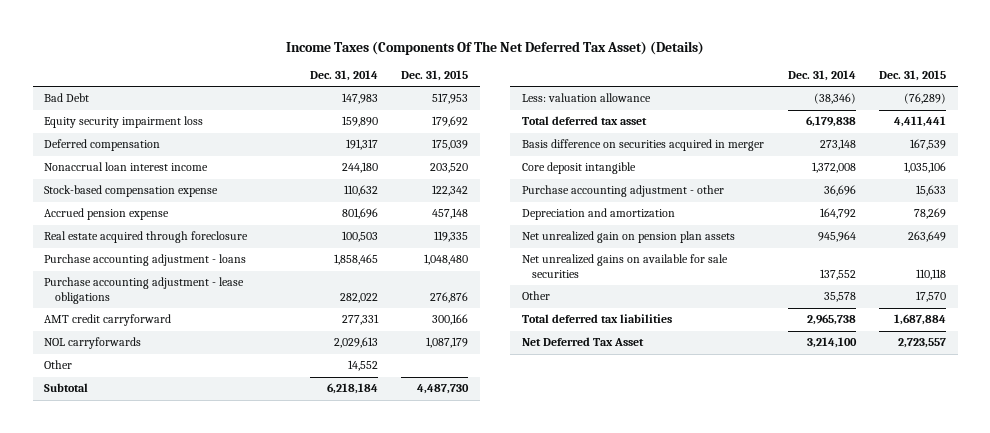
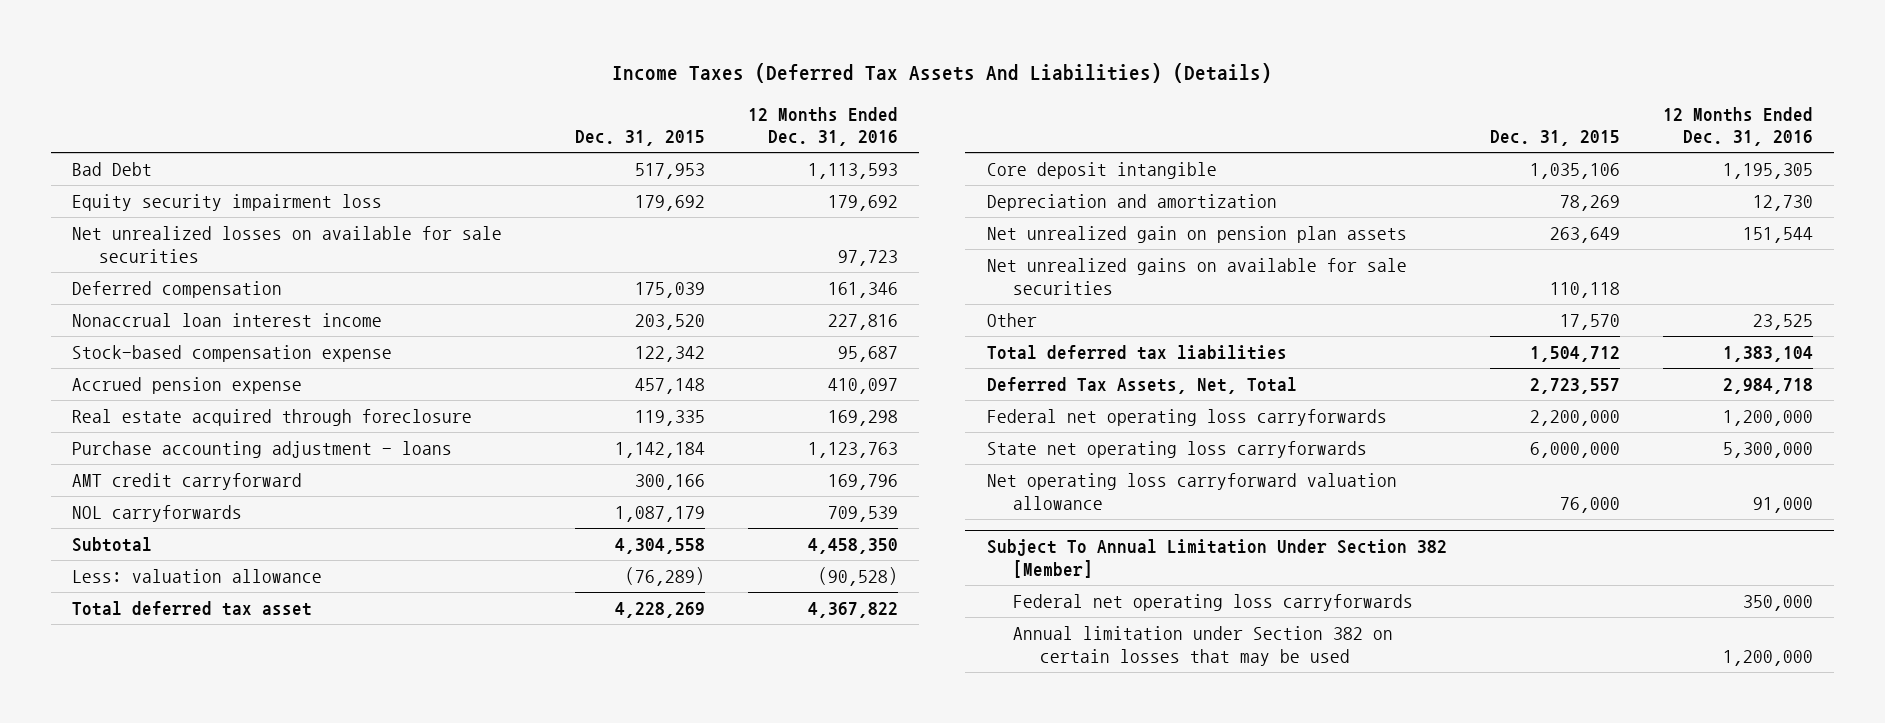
- Income Taxes (Components Of The Net Deferred Tax Asset) (Details)
+ Income Taxes (Deferred Tax Assets And Liabilities) (Details)
- | Dec. 31, 2014 | Dec. 31, 2015
+ | Dec. 31, 2015 | 12 Months Ended Dec. 31, 2016
+ Net unrealized losses on available for sale securities | | 97,723
- Purchase accounting adjustment - loans | 1,858,465 | 1,048,480
- Purchase accounting adjustment - lease obligations | 282,022 | 276,876
+ Purchase accounting adjustment - loans | 1,142,184 | 1,123,763
- Other | 14,552 |
- Subtotal | 6,218,184 | 4,487,730
+ Subtotal | 4,304,558 | 4,458,350
- Total deferred tax asset | 6,179,838 | 4,411,441
- Basis difference on securities acquired in merger | 273,148 | 167,539
+ Total deferred tax asset | 4,228,269 | 4,367,822
- Purchase accounting adjustment - other | 36,696 | 15,633
- Total deferred tax liabilities | 2,965,738 | 1,687,884
- Net Deferred Tax Asset | 3,214,100 | 2,723,557
+ Total deferred tax liabilities | 1,504,712 | 1,383,104
+ Deferred Tax Assets, Net, Total | 2,723,557 | 2,984,718
+ Federal net operating loss carryforwards | 2,200,000 | 1,200,000
+ State net operating loss carryforwards | 6,000,000 | 5,300,000
+ Net operating loss carryforward valuation allowance | 76,000 | 91,000
+ Subject To Annual Limitation Under Section 382 [Member]
+ Federal net operating loss carryforwards | | 350,000
+ Annual limitation under Section 382 on certain losses that may be used | | 1,200,000

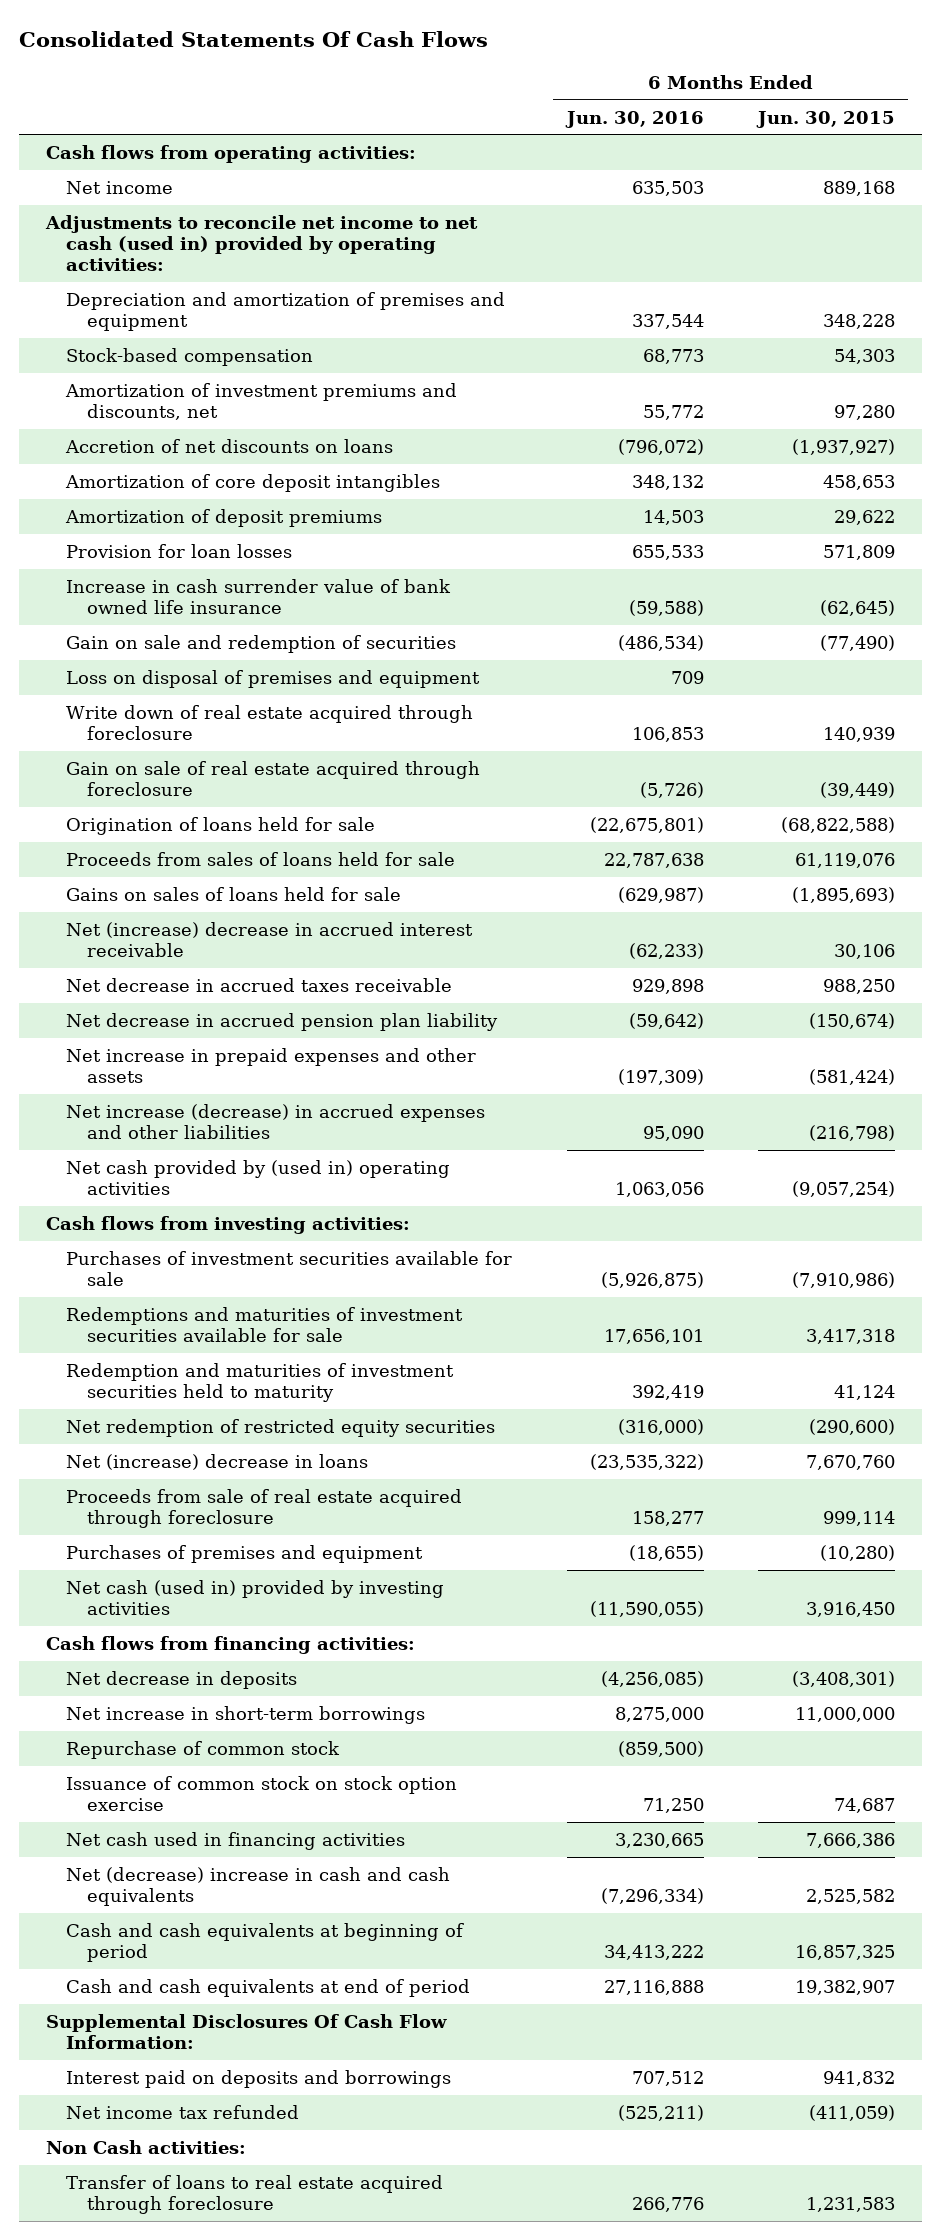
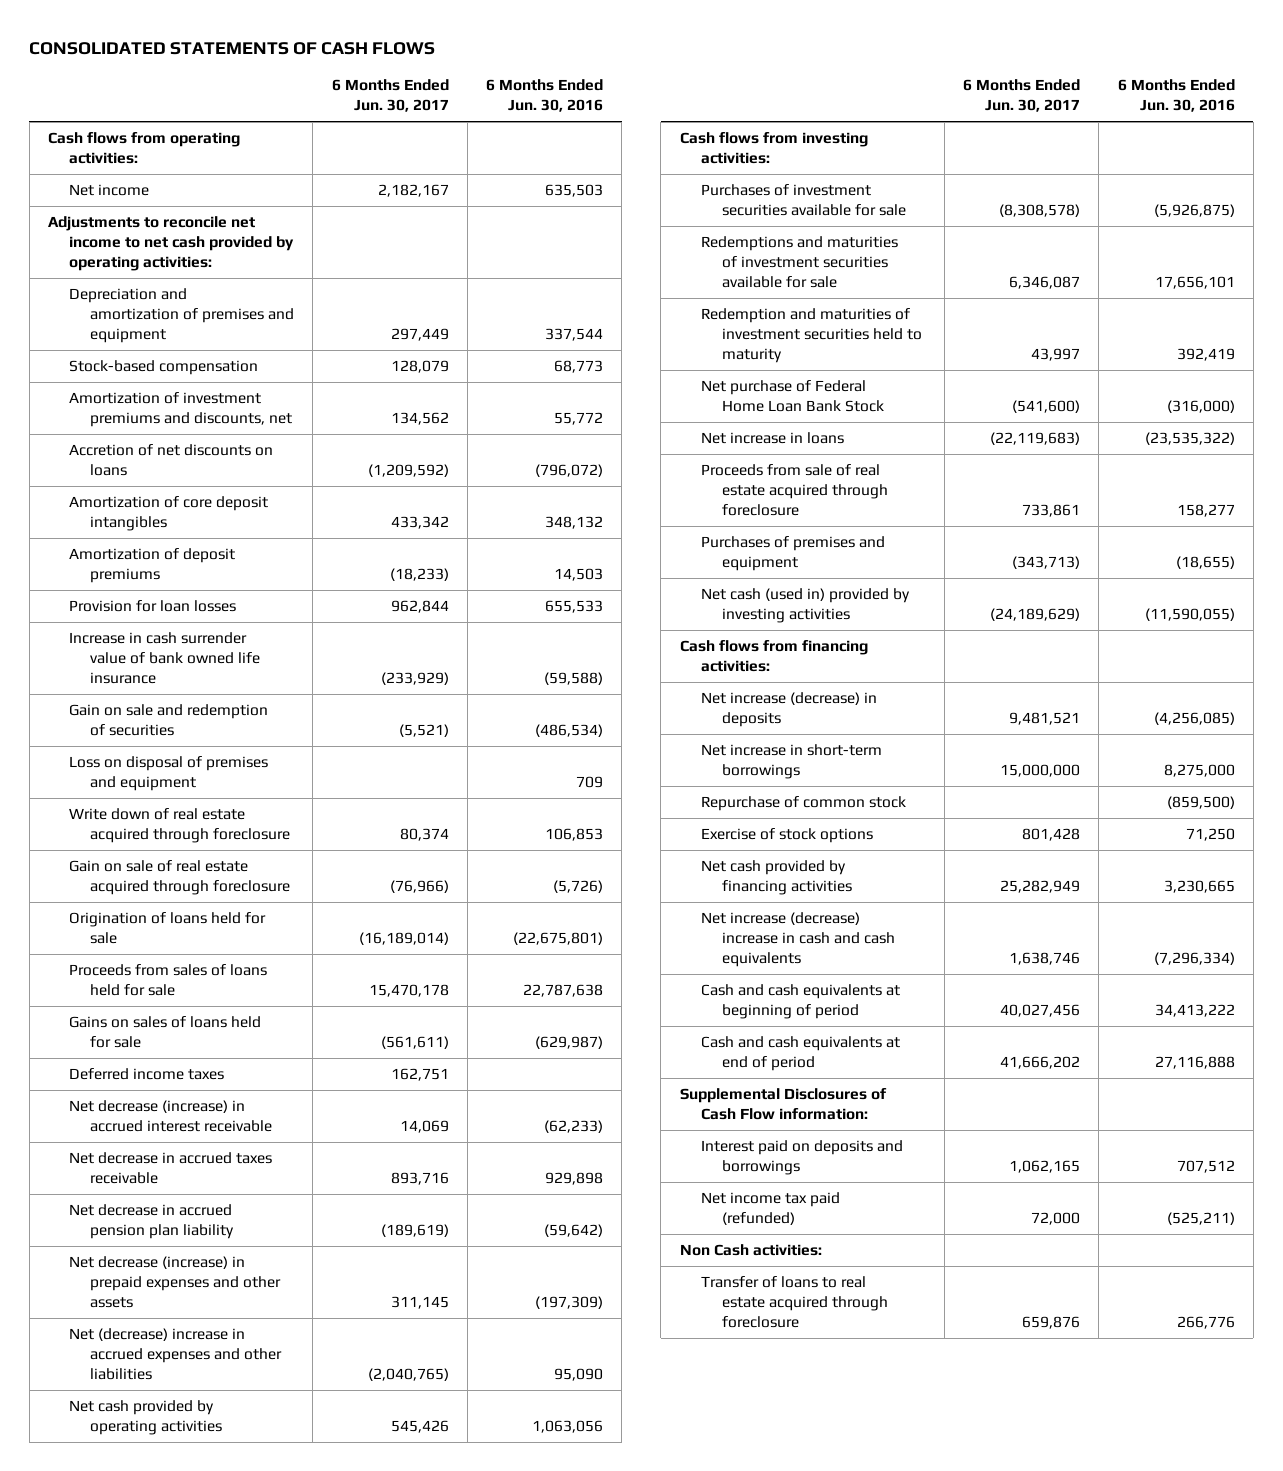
- Consolidated Statements Of Cash Flows
+ CONSOLIDATED STATEMENTS OF CASH FLOWS
- | 6 Months Ended Jun. 30, 2016 | 6 Months Ended Jun. 30, 2015
+ | 6 Months Ended Jun. 30, 2017 | 6 Months Ended Jun. 30, 2016
- Adjustments to reconcile net income to net cash (used in) provided by operating activities:
+ Adjustments to reconcile net income to net cash provided by operating activities:
- Net (increase) decrease in accrued interest receivable | (62,233) | 30,106
+ Deferred income taxes | 162,751 |
+ Net decrease (increase) in accrued interest receivable | 14,069 | (62,233)
- Net increase in prepaid expenses and other assets | (197,309) | (581,424)
- Net increase (decrease) in accrued expenses and other liabilities | 95,090 | (216,798)
- Net cash provided by (used in) operating activities | 1,063,056 | (9,057,254)
+ Net decrease (increase) in prepaid expenses and other assets | 311,145 | (197,309)
+ Net (decrease) increase in accrued expenses and other liabilities | (2,040,765) | 95,090
+ Net cash provided by operating activities | 545,426 | 1,063,056
- Net redemption of restricted equity securities | (316,000) | (290,600)
- Net (increase) decrease in loans | (23,535,322) | 7,670,760
+ Net purchase of Federal Home Loan Bank Stock | (541,600) | (316,000)
+ Net increase in loans | (22,119,683) | (23,535,322)
- Net decrease in deposits | (4,256,085) | (3,408,301)
+ Net increase (decrease) in deposits | 9,481,521 | (4,256,085)
- Issuance of common stock on stock option exercise | 71,250 | 74,687
- Net cash used in financing activities | 3,230,665 | 7,666,386
- Net (decrease) increase in cash and cash equivalents | (7,296,334) | 2,525,582
+ Exercise of stock options | 801,428 | 71,250
+ Net cash provided by financing activities | 25,282,949 | 3,230,665
+ Net increase (decrease) increase in cash and cash equivalents | 1,638,746 | (7,296,334)
- Supplemental Disclosures Of Cash Flow Information:
+ Supplemental Disclosures of Cash Flow information:
- Net income tax refunded | (525,211) | (411,059)
+ Net income tax paid (refunded) | 72,000 | (525,211)

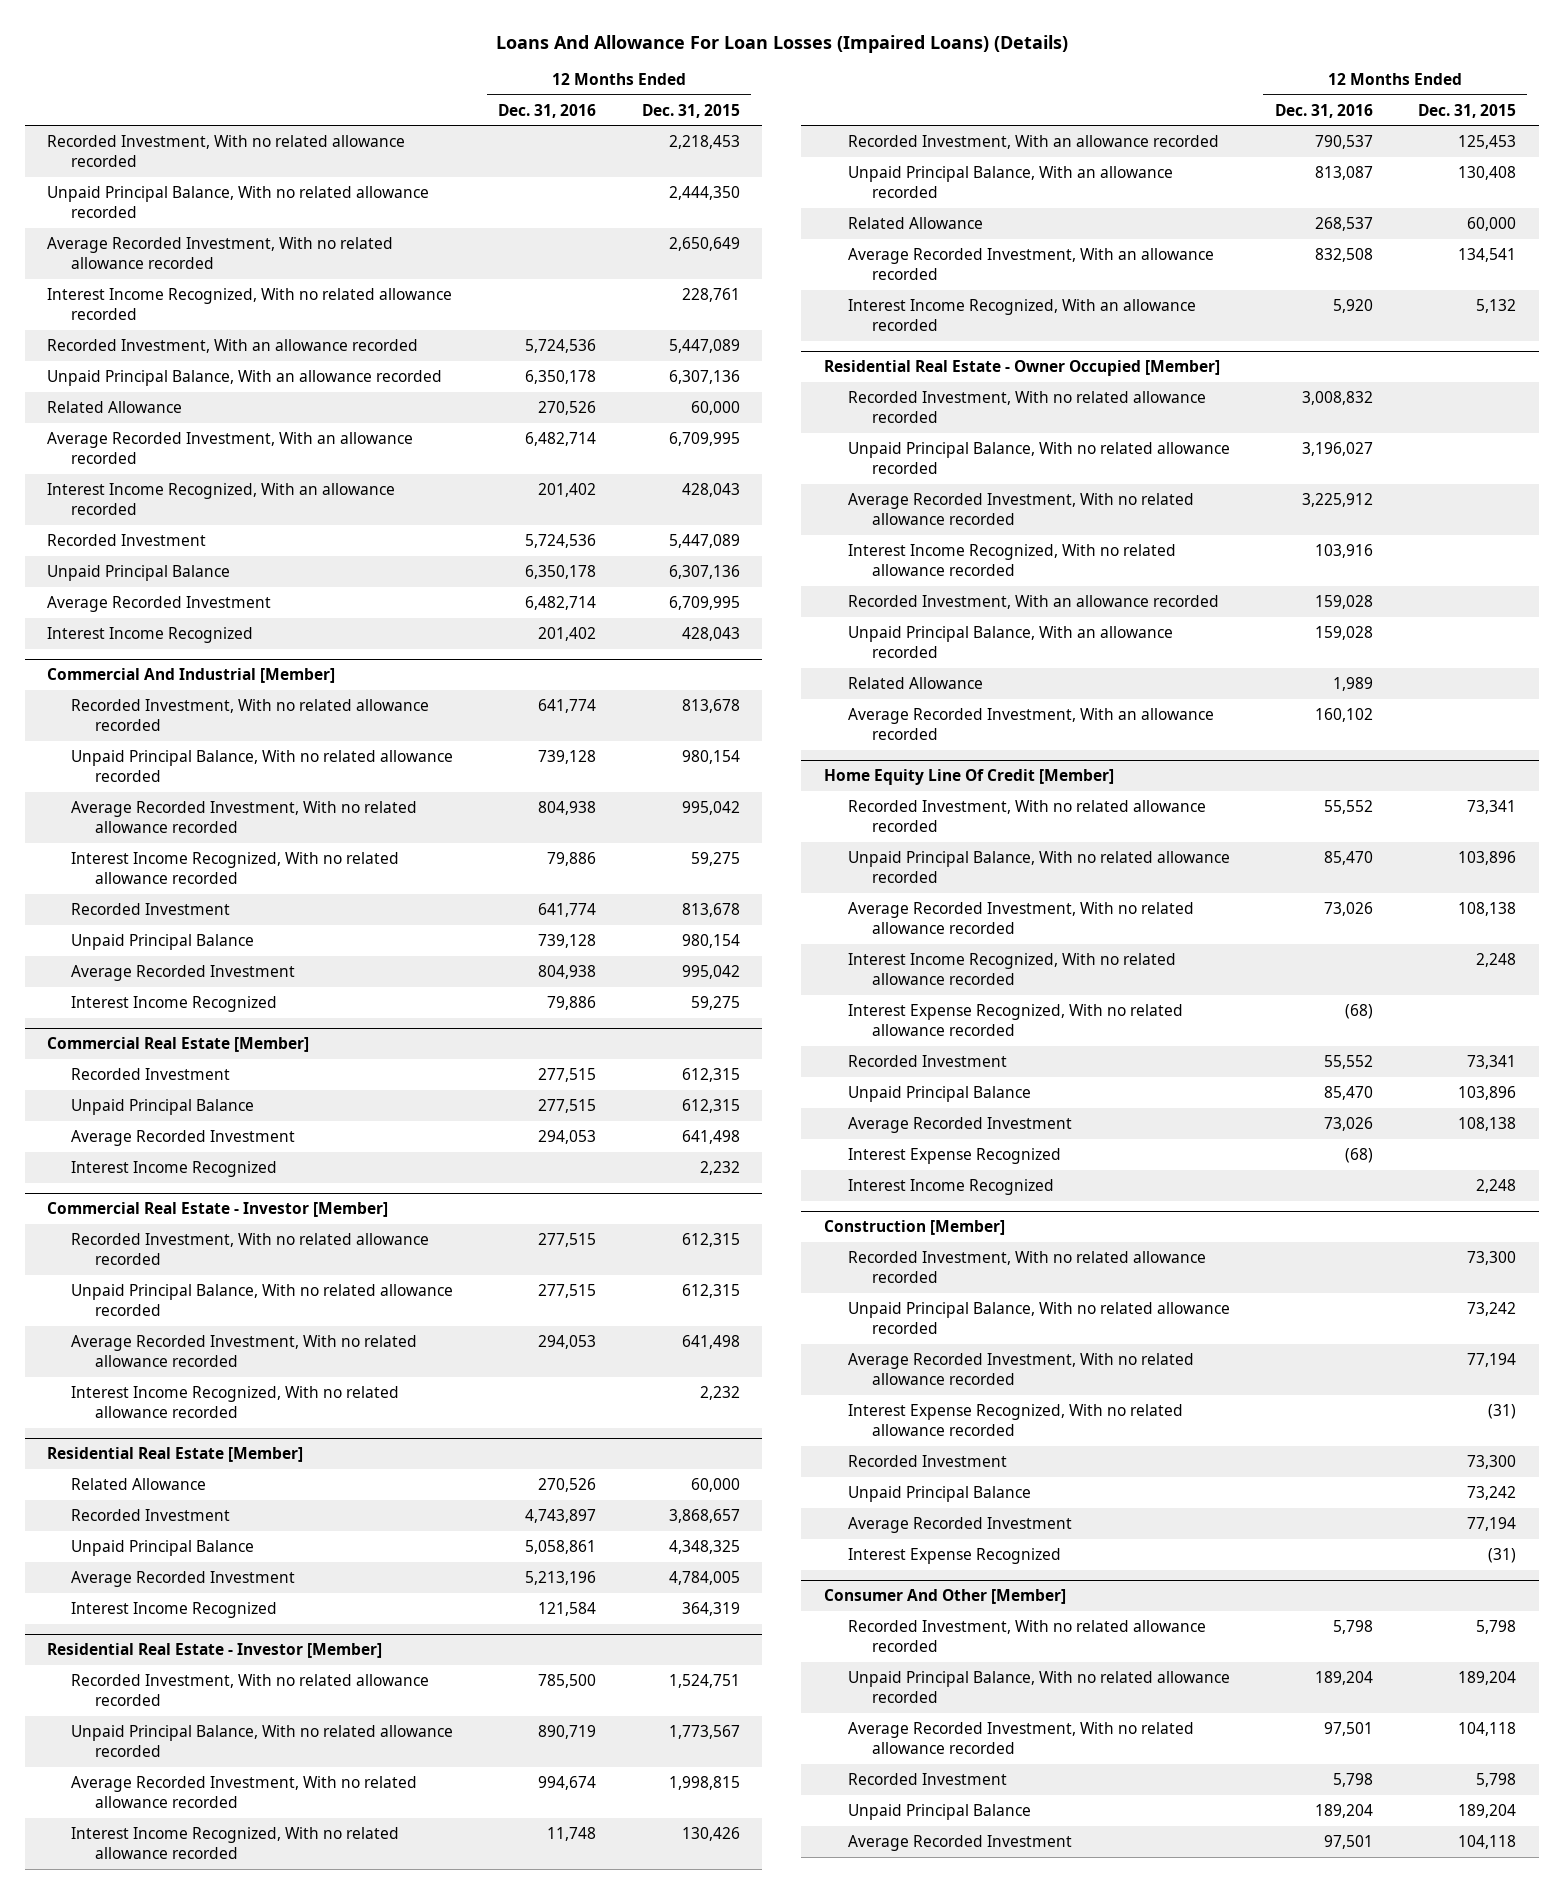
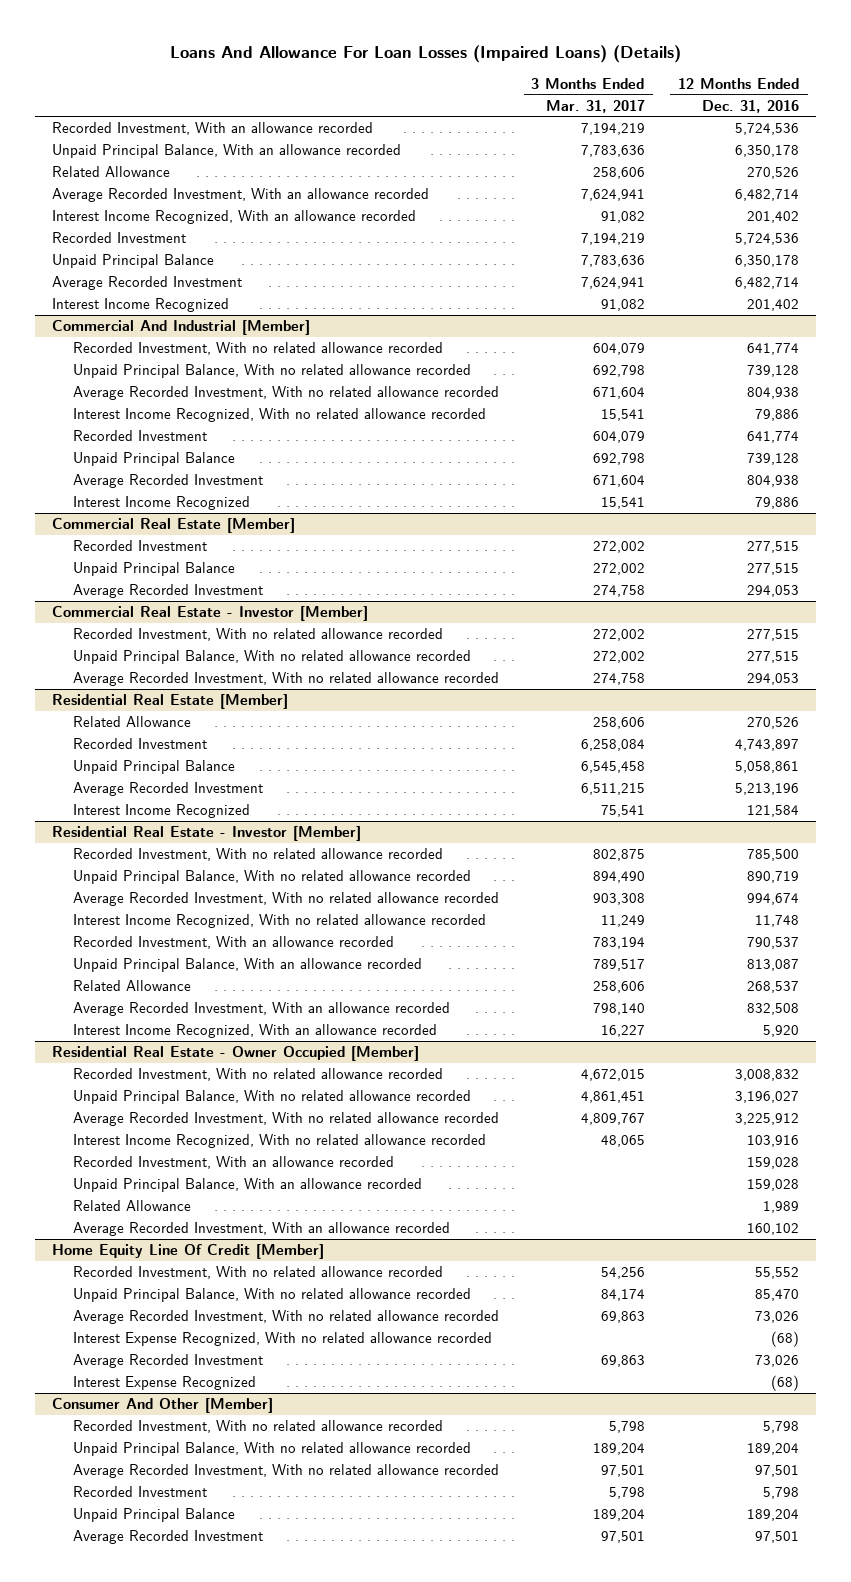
- | 12 Months Ended Dec. 31, 2016 | 12 Months Ended Dec. 31, 2015
+ | 3 Months Ended Mar. 31, 2017 | 12 Months Ended Dec. 31, 2016
- Recorded Investment, With no related allowance recorded | | 2,218,453
- Unpaid Principal Balance, With no related allowance recorded | | 2,444,350
- Average Recorded Investment, With no related allowance recorded | | 2,650,649
- Interest Income Recognized, With no related allowance recorded | | 228,761
@ Commercial Real Estate [Member]
- Interest Income Recognized | | 2,232
@ Commercial Real Estate - Investor [Member]
- Interest Income Recognized, With no related allowance recorded | | 2,232
@ Home Equity Line Of Credit [Member]
- Interest Income Recognized, With no related allowance recorded | | 2,248
- Recorded Investment | 55,552 | 73,341
- Unpaid Principal Balance | 85,470 | 103,896
- Interest Income Recognized | | 2,248
- Construction [Member]
- Recorded Investment, With no related allowance recorded | | 73,300
- Unpaid Principal Balance, With no related allowance recorded | | 73,242
- Average Recorded Investment, With no related allowance recorded | | 77,194
- Interest Expense Recognized, With no related allowance recorded | | (31)
- Recorded Investment | | 73,300
- Unpaid Principal Balance | | 73,242
- Average Recorded Investment | | 77,194
- Interest Expense Recognized | | (31)

